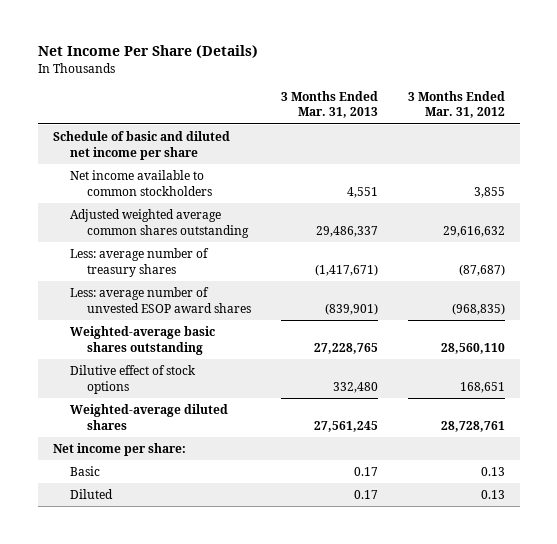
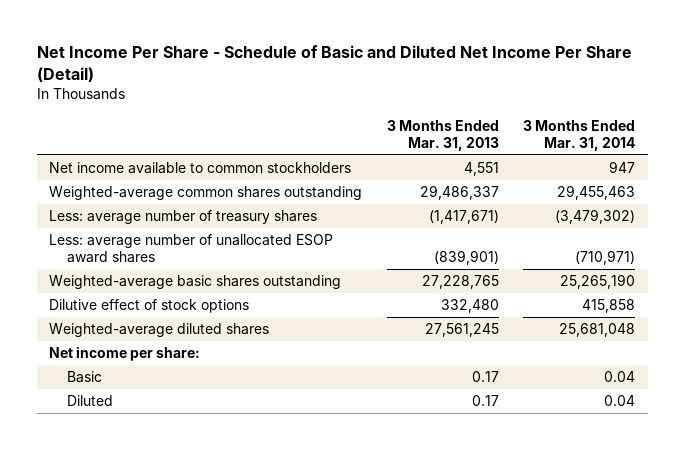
- Net Income Per Share (Details)
+ Net Income Per Share - Schedule of Basic and Diluted Net Income Per Share (Detail)
- | 3 Months Ended Mar. 31, 2013 | 3 Months Ended Mar. 31, 2012
+ | 3 Months Ended Mar. 31, 2013 | 3 Months Ended Mar. 31, 2014
- Schedule of basic and diluted net income per share
- Adjusted weighted average common shares outstanding | 29,486,337 | 29,616,632
+ Weighted-average common shares outstanding | 29,486,337 | 29,455,463
- Less: average number of unvested ESOP award shares | (839,901) | (968,835)
+ Less: average number of unallocated ESOP award shares | (839,901) | (710,971)

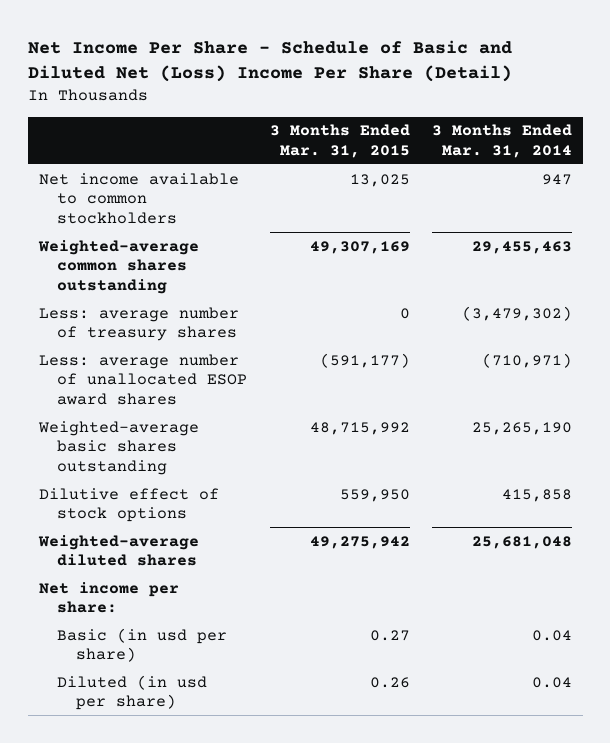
- Net Income Per Share - Schedule of Basic and Diluted Net Income Per Share (Detail)
+ Net Income Per Share - Schedule of Basic and Diluted Net (Loss) Income Per Share (Detail)
- | 3 Months Ended Mar. 31, 2013 | 3 Months Ended Mar. 31, 2014
+ | 3 Months Ended Mar. 31, 2015 | 3 Months Ended Mar. 31, 2014
- Basic | 0.17 | 0.04
- Diluted | 0.17 | 0.04
+ Basic (in usd per share) | 0.27 | 0.04
+ Diluted (in usd per share) | 0.26 | 0.04

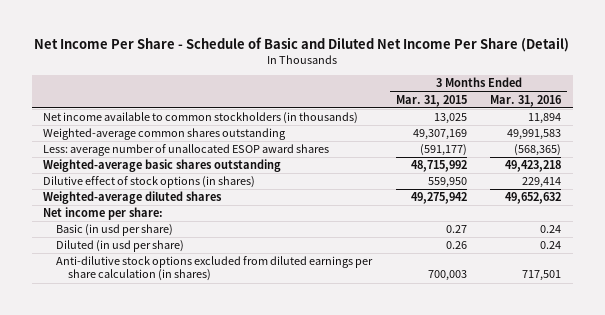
- Net Income Per Share - Schedule of Basic and Diluted Net (Loss) Income Per Share (Detail)
+ Net Income Per Share - Schedule of Basic and Diluted Net Income Per Share (Detail)
- | 3 Months Ended Mar. 31, 2015 | 3 Months Ended Mar. 31, 2014
+ | 3 Months Ended Mar. 31, 2015 | 3 Months Ended Mar. 31, 2016
- Net income available to common stockholders | 13,025 | 947
+ Net income available to common stockholders (in thousands) | 13,025 | 11,894
- Less: average number of treasury shares | 0 | (3,479,302)
- Dilutive effect of stock options | 559,950 | 415,858
+ Dilutive effect of stock options (in shares) | 559,950 | 229,414
+ Anti-dilutive stock options excluded from diluted earnings per share calculation (in shares) | 700,003 | 717,501

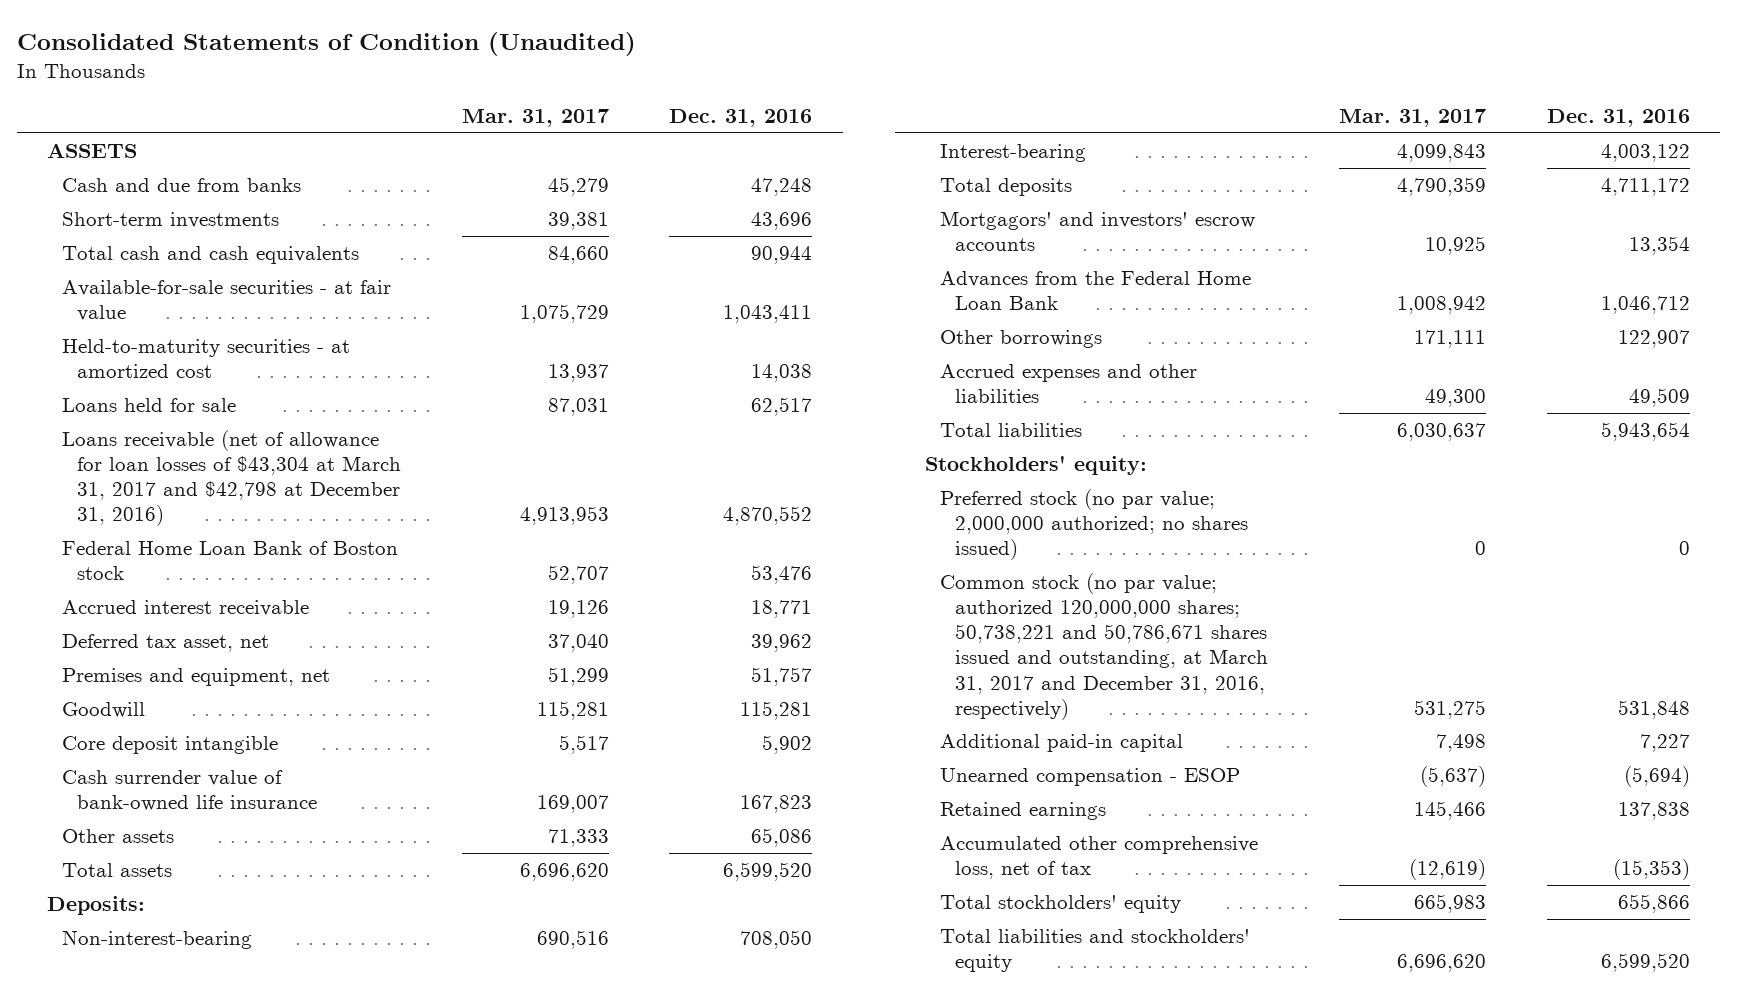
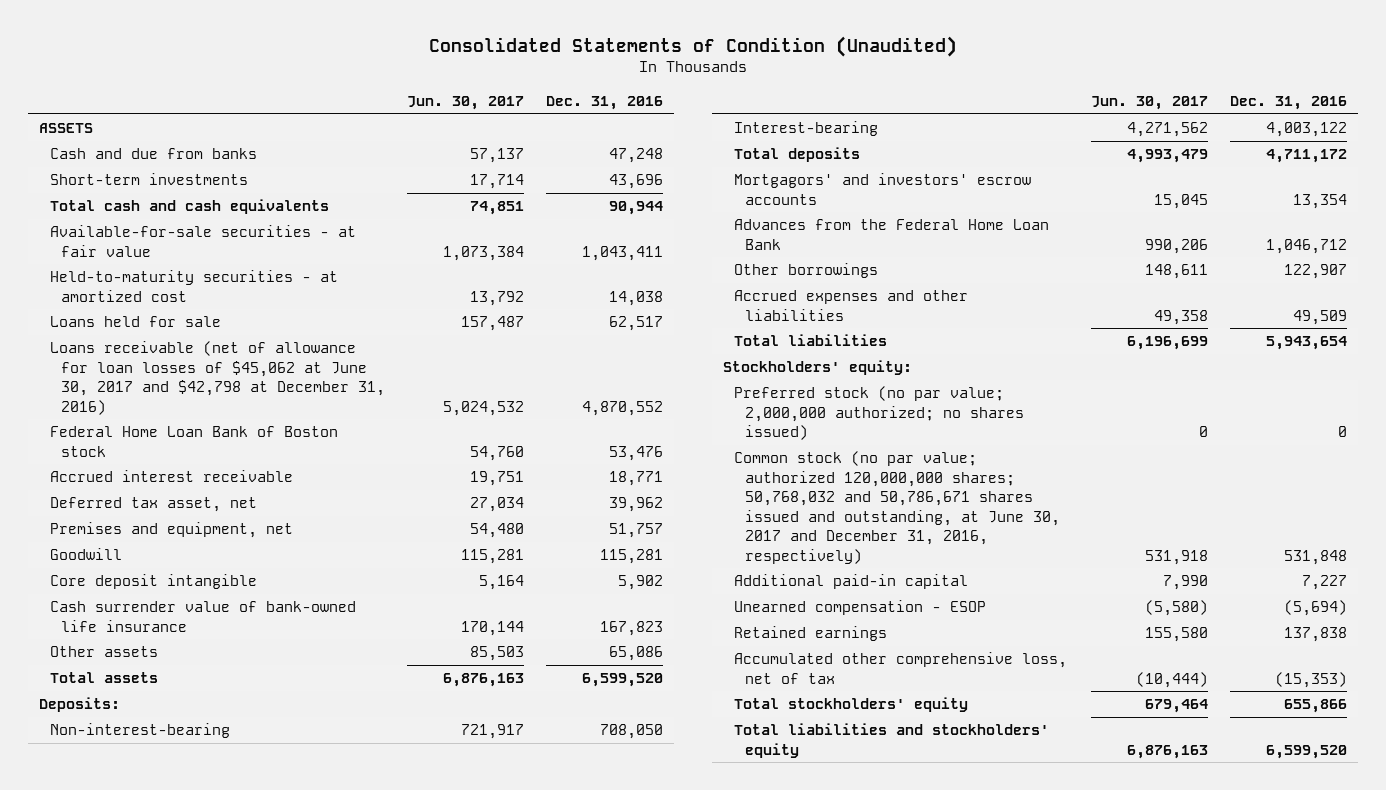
- | Mar. 31, 2017 | Dec. 31, 2016
+ | Jun. 30, 2017 | Dec. 31, 2016
- Loans receivable (net of allowance for loan losses of $43,304 at March 31, 2017 and $42,798 at December 31, 2016) | 4,913,953 | 4,870,552
+ Loans receivable (net of allowance for loan losses of $45,062 at June 30, 2017 and $42,798 at December 31, 2016) | 5,024,532 | 4,870,552
- Common stock (no par value; authorized 120,000,000 shares; 50,738,221 and 50,786,671 shares issued and outstanding, at March 31, 2017 and December 31, 2016, respectively) | 531,275 | 531,848
+ Common stock (no par value; authorized 120,000,000 shares; 50,768,032 and 50,786,671 shares issued and outstanding, at June 30, 2017 and December 31, 2016, respectively) | 531,918 | 531,848

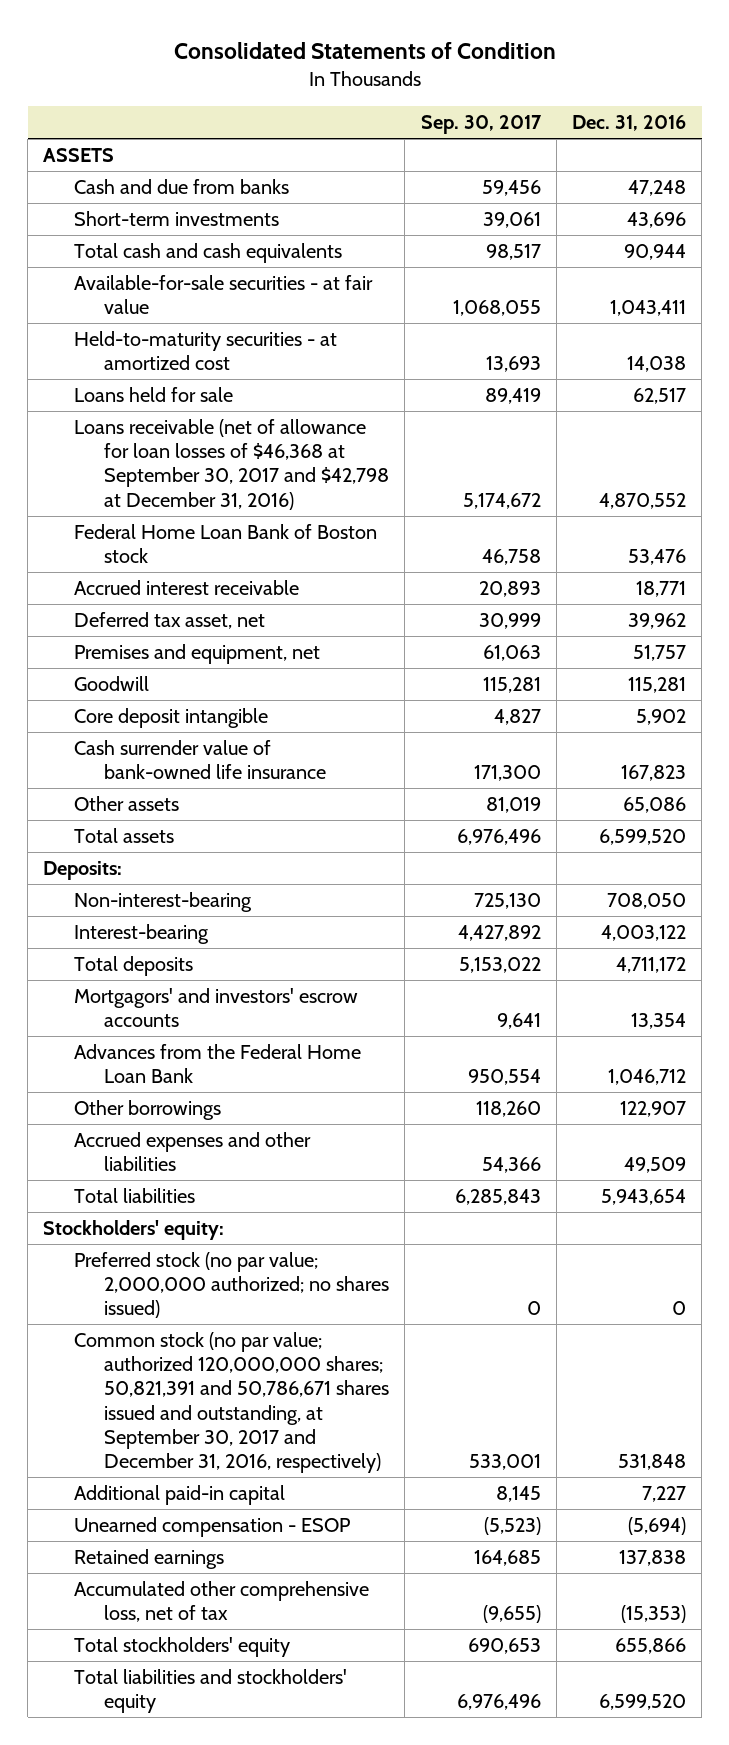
- Consolidated Statements of Condition (Unaudited)
+ Consolidated Statements of Condition
- | Jun. 30, 2017 | Dec. 31, 2016
+ | Sep. 30, 2017 | Dec. 31, 2016
- Loans receivable (net of allowance for loan losses of $45,062 at June 30, 2017 and $42,798 at December 31, 2016) | 5,024,532 | 4,870,552
+ Loans receivable (net of allowance for loan losses of $46,368 at September 30, 2017 and $42,798 at December 31, 2016) | 5,174,672 | 4,870,552
- Common stock (no par value; authorized 120,000,000 shares; 50,768,032 and 50,786,671 shares issued and outstanding, at June 30, 2017 and December 31, 2016, respectively) | 531,918 | 531,848
+ Common stock (no par value; authorized 120,000,000 shares; 50,821,391 and 50,786,671 shares issued and outstanding, at September 30, 2017 and December 31, 2016, respectively) | 533,001 | 531,848

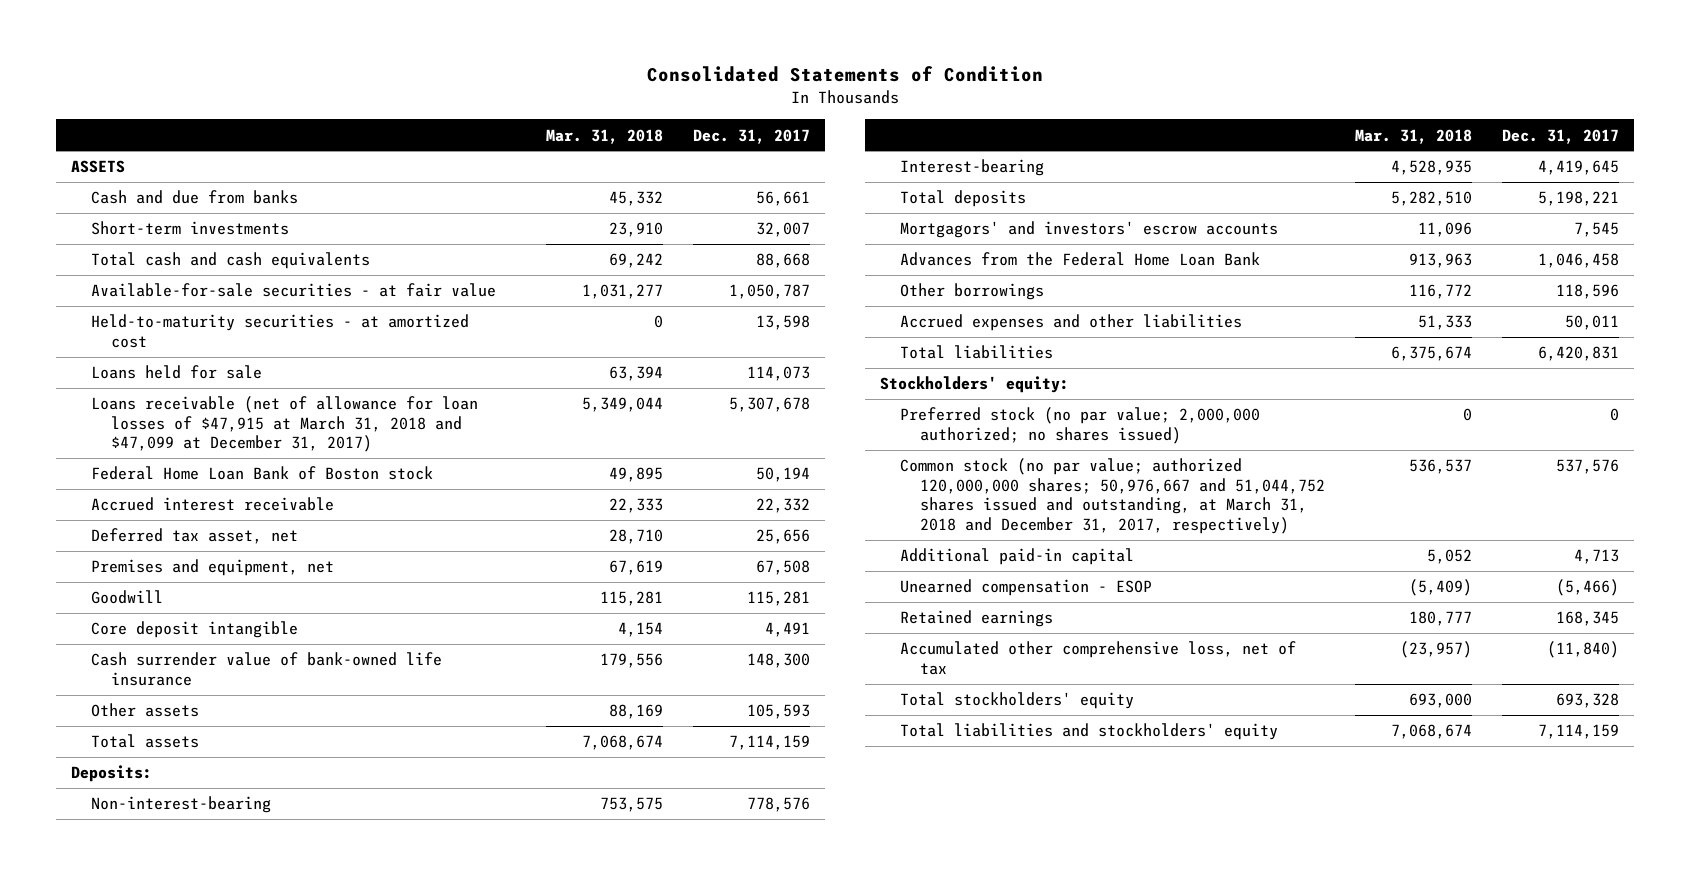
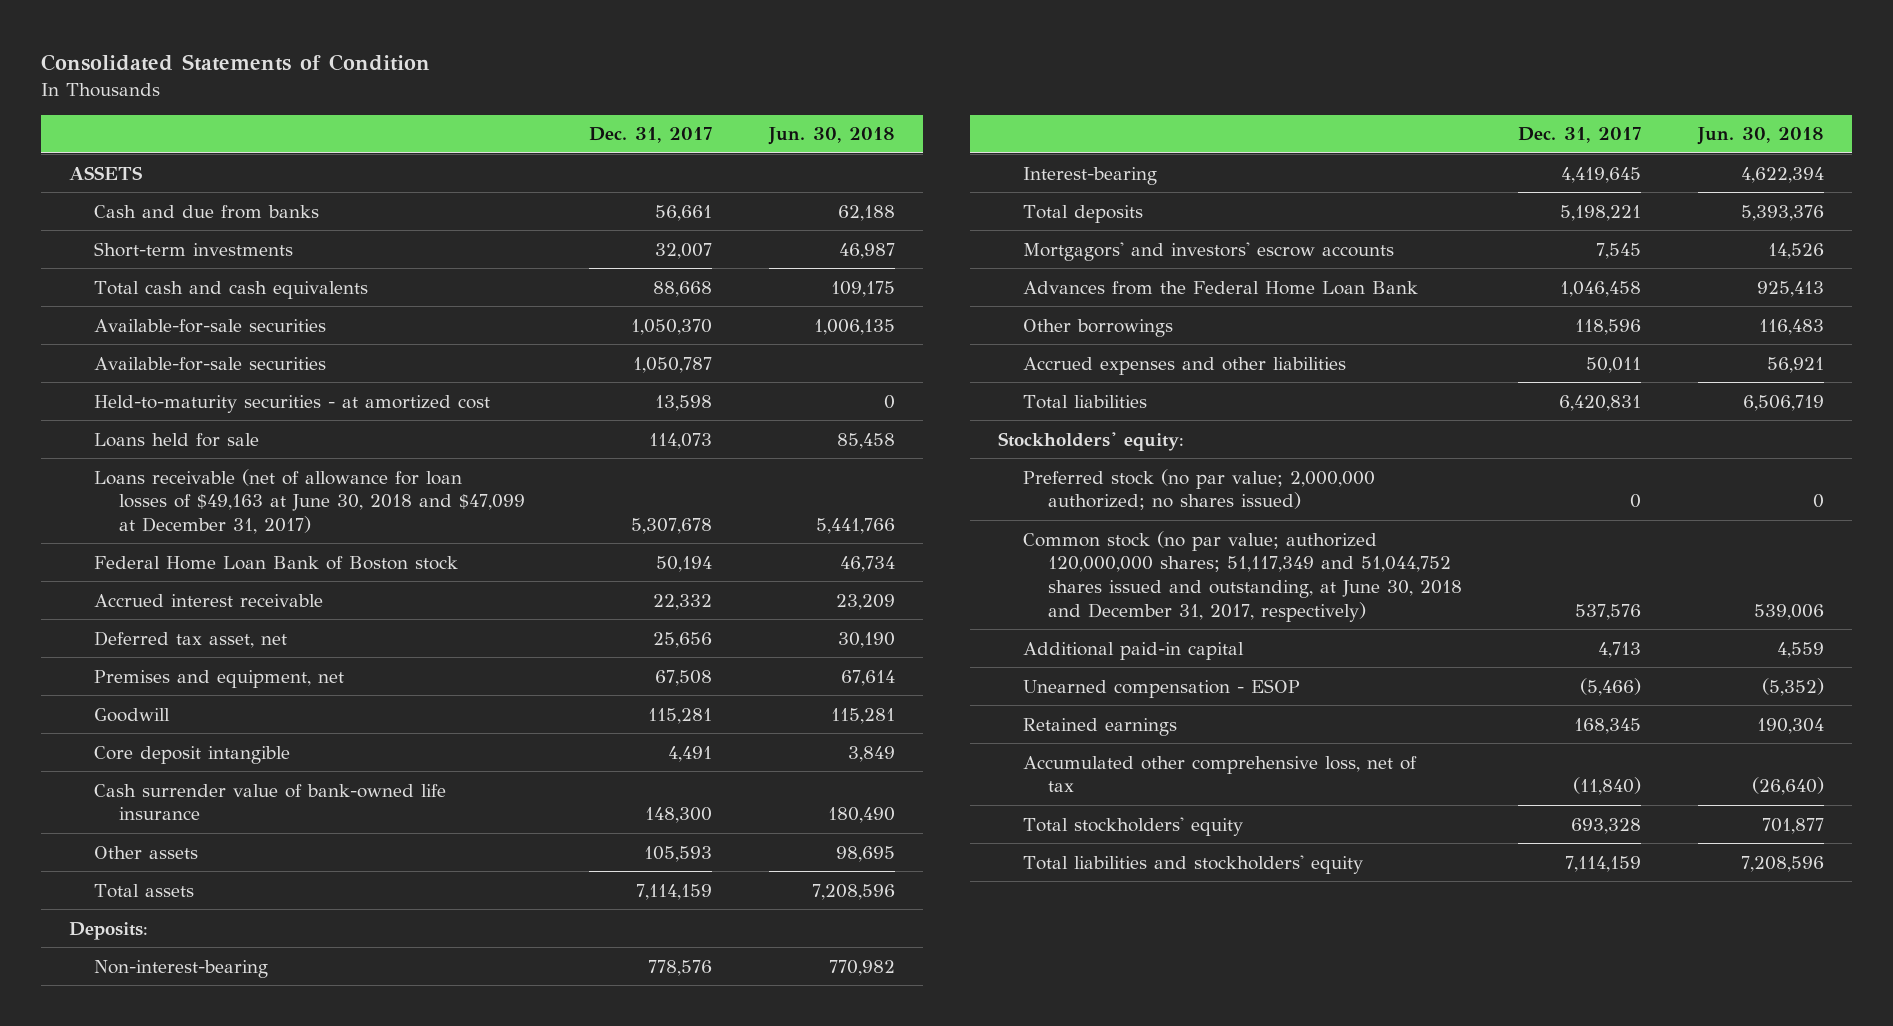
- | Mar. 31, 2018 | Dec. 31, 2017
+ | Dec. 31, 2017 | Jun. 30, 2018
- Available-for-sale securities - at fair value | 1,031,277 | 1,050,787
+ Available-for-sale securities | 1,050,370 | 1,006,135
+ Available-for-sale securities | 1,050,787 |
- Loans receivable (net of allowance for loan losses of $47,915 at March 31, 2018 and $47,099 at December 31, 2017) | 5,349,044 | 5,307,678
+ Loans receivable (net of allowance for loan losses of $49,163 at June 30, 2018 and $47,099 at December 31, 2017) | 5,307,678 | 5,441,766
- Common stock (no par value; authorized 120,000,000 shares; 50,976,667 and 51,044,752 shares issued and outstanding, at March 31, 2018 and December 31, 2017, respectively) | 536,537 | 537,576
+ Common stock (no par value; authorized 120,000,000 shares; 51,117,349 and 51,044,752 shares issued and outstanding, at June 30, 2018 and December 31, 2017, respectively) | 537,576 | 539,006

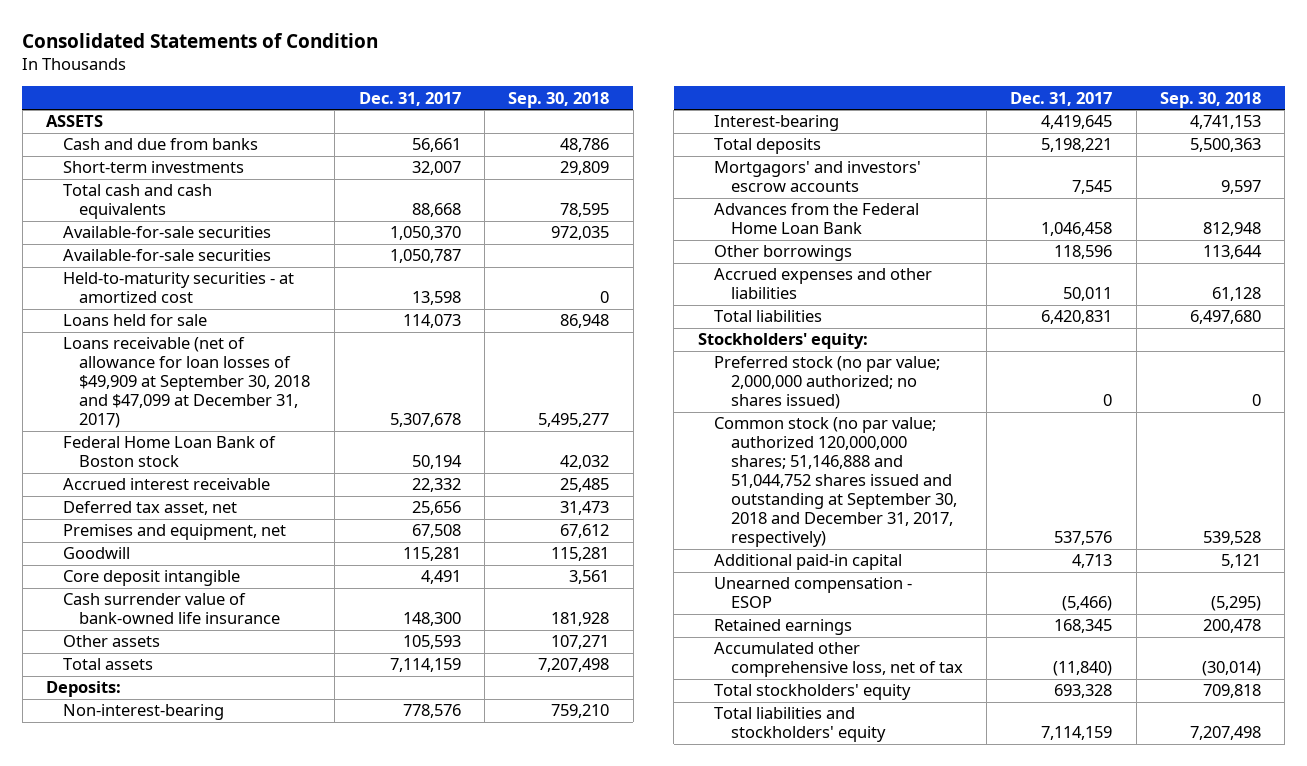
- | Dec. 31, 2017 | Jun. 30, 2018
+ | Dec. 31, 2017 | Sep. 30, 2018
- Loans receivable (net of allowance for loan losses of $49,163 at June 30, 2018 and $47,099 at December 31, 2017) | 5,307,678 | 5,441,766
+ Loans receivable (net of allowance for loan losses of $49,909 at September 30, 2018 and $47,099 at December 31, 2017) | 5,307,678 | 5,495,277
- Common stock (no par value; authorized 120,000,000 shares; 51,117,349 and 51,044,752 shares issued and outstanding, at June 30, 2018 and December 31, 2017, respectively) | 537,576 | 539,006
+ Common stock (no par value; authorized 120,000,000 shares; 51,146,888 and 51,044,752 shares issued and outstanding at September 30, 2018 and December 31, 2017, respectively) | 537,576 | 539,528

